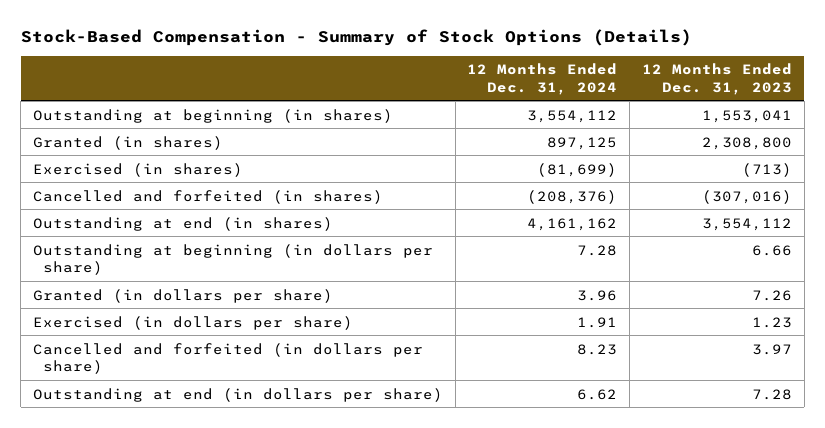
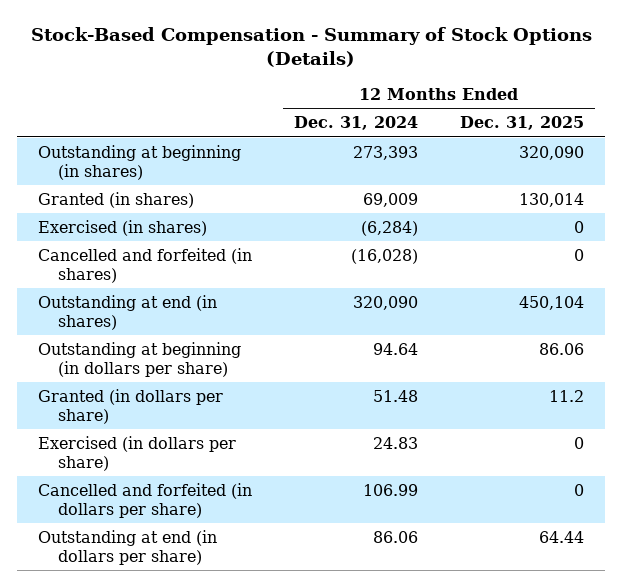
- | 12 Months Ended Dec. 31, 2024 | 12 Months Ended Dec. 31, 2023
+ | 12 Months Ended Dec. 31, 2024 | 12 Months Ended Dec. 31, 2025
- Outstanding at beginning (in shares) | 3,554,112 | 1,553,041
- Granted (in shares) | 897,125 | 2,308,800
- Exercised (in shares) | (81,699) | (713)
- Cancelled and forfeited (in shares) | (208,376) | (307,016)
- Outstanding at end (in shares) | 4,161,162 | 3,554,112
- Outstanding at beginning (in dollars per share) | 7.28 | 6.66
- Granted (in dollars per share) | 3.96 | 7.26
- Exercised (in dollars per share) | 1.91 | 1.23
- Cancelled and forfeited (in dollars per share) | 8.23 | 3.97
- Outstanding at end (in dollars per share) | 6.62 | 7.28
+ Outstanding at beginning (in shares) | 273,393 | 320,090
+ Granted (in shares) | 69,009 | 130,014
+ Exercised (in shares) | (6,284) | 0
+ Cancelled and forfeited (in shares) | (16,028) | 0
+ Outstanding at end (in shares) | 320,090 | 450,104
+ Outstanding at beginning (in dollars per share) | 94.64 | 86.06
+ Granted (in dollars per share) | 51.48 | 11.2
+ Exercised (in dollars per share) | 24.83 | 0
+ Cancelled and forfeited (in dollars per share) | 106.99 | 0
+ Outstanding at end (in dollars per share) | 86.06 | 64.44

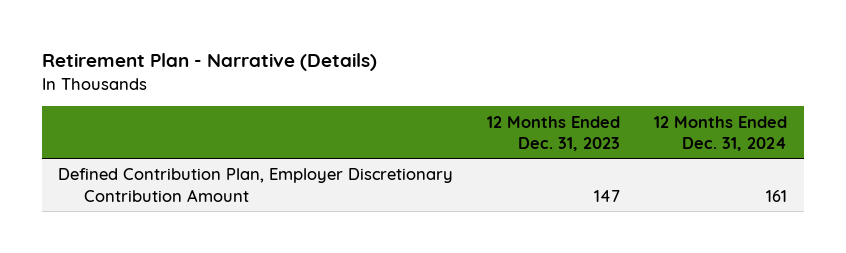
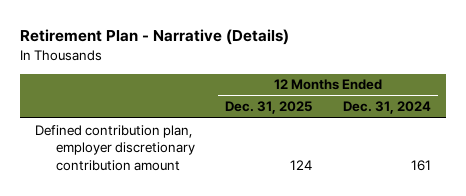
- | 12 Months Ended Dec. 31, 2023 | 12 Months Ended Dec. 31, 2024
+ | 12 Months Ended Dec. 31, 2025 | 12 Months Ended Dec. 31, 2024
- Defined Contribution Plan, Employer Discretionary Contribution Amount | 147 | 161
+ Defined contribution plan, employer discretionary contribution amount | 124 | 161

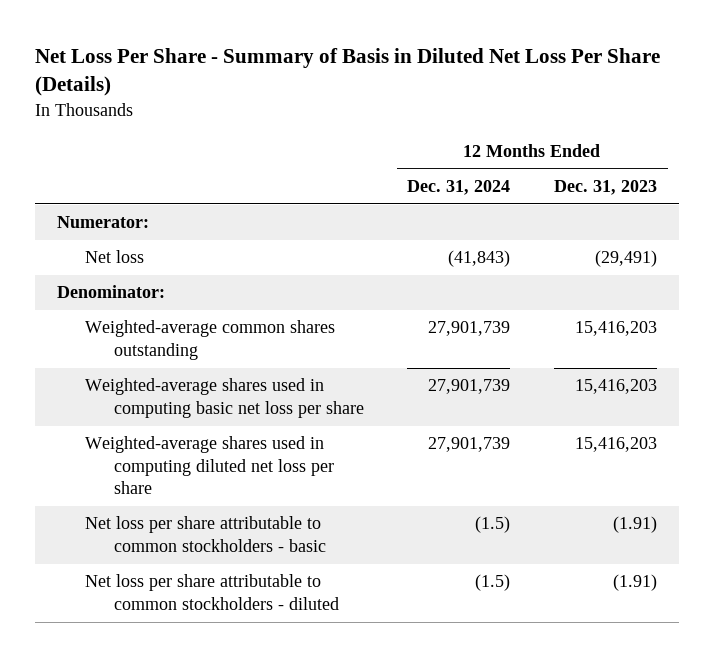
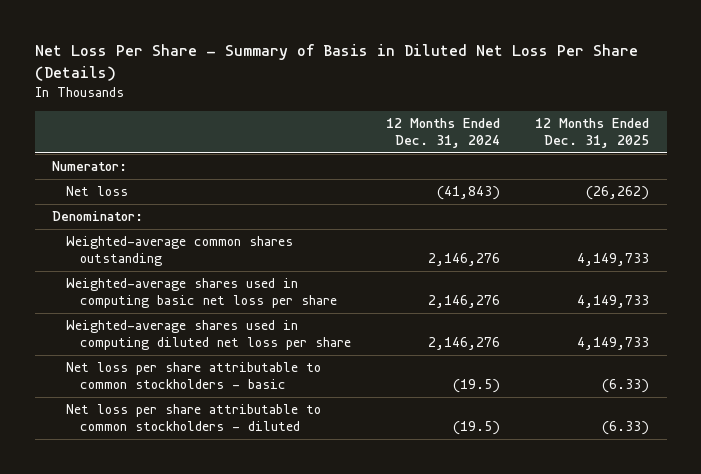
- | 12 Months Ended Dec. 31, 2024 | 12 Months Ended Dec. 31, 2023
+ | 12 Months Ended Dec. 31, 2024 | 12 Months Ended Dec. 31, 2025
- Weighted-average common shares outstanding | 27,901,739 | 15,416,203
- Weighted-average shares used in computing basic net loss per share | 27,901,739 | 15,416,203
- Weighted-average shares used in computing diluted net loss per share | 27,901,739 | 15,416,203
- Net loss per share attributable to common stockholders - basic | (1.5) | (1.91)
- Net loss per share attributable to common stockholders - diluted | (1.5) | (1.91)
+ Weighted-average common shares outstanding | 2,146,276 | 4,149,733
+ Weighted-average shares used in computing basic net loss per share | 2,146,276 | 4,149,733
+ Weighted-average shares used in computing diluted net loss per share | 2,146,276 | 4,149,733
+ Net loss per share attributable to common stockholders - basic | (19.5) | (6.33)
+ Net loss per share attributable to common stockholders - diluted | (19.5) | (6.33)

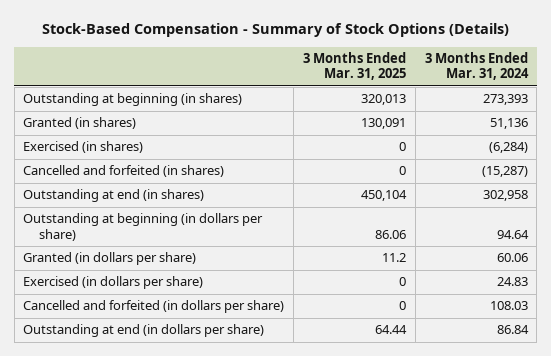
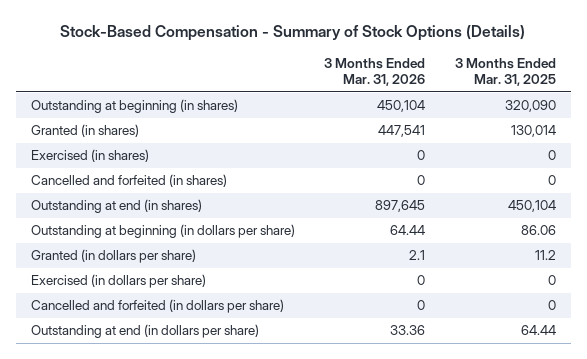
- | 3 Months Ended Mar. 31, 2025 | 3 Months Ended Mar. 31, 2024
+ | 3 Months Ended Mar. 31, 2026 | 3 Months Ended Mar. 31, 2025
- Outstanding at beginning (in shares) | 320,013 | 273,393
- Granted (in shares) | 130,091 | 51,136
+ Outstanding at beginning (in shares) | 450,104 | 320,090
+ Granted (in shares) | 447,541 | 130,014

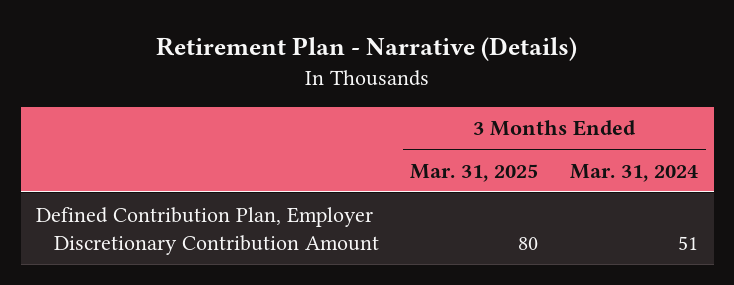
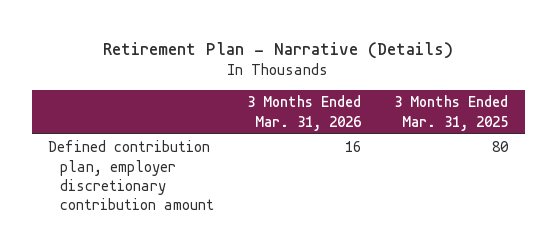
- | 3 Months Ended Mar. 31, 2025 | 3 Months Ended Mar. 31, 2024
+ | 3 Months Ended Mar. 31, 2026 | 3 Months Ended Mar. 31, 2025
- Defined Contribution Plan, Employer Discretionary Contribution Amount | 80 | 51
+ Defined contribution plan, employer discretionary contribution amount | 16 | 80

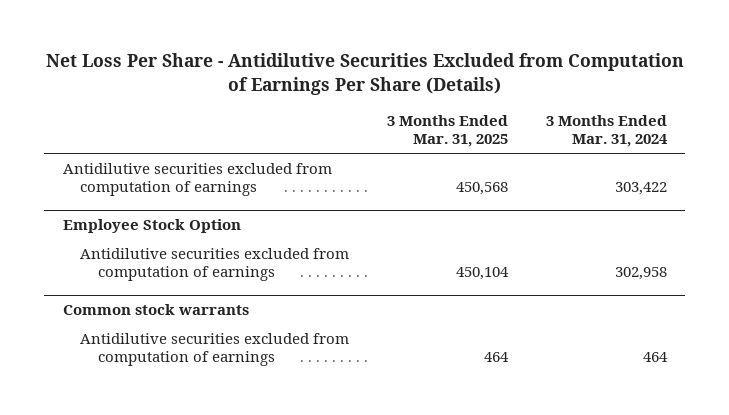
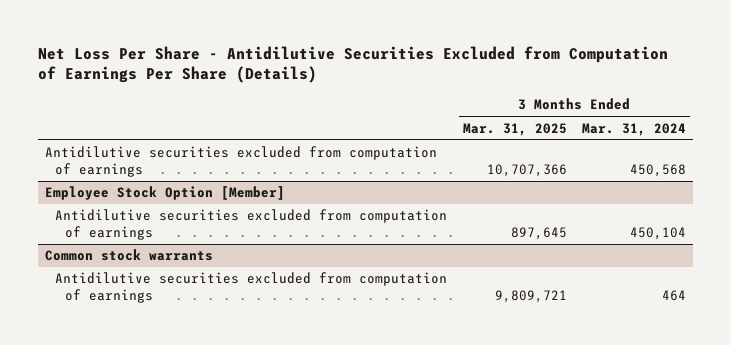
- Antidilutive securities excluded from computation of earnings | 450,568 | 303,422
- Employee Stock Option
- Antidilutive securities excluded from computation of earnings | 450,104 | 302,958
+ Antidilutive securities excluded from computation of earnings | 10,707,366 | 450,568
+ Employee Stock Option [Member]
+ Antidilutive securities excluded from computation of earnings | 897,645 | 450,104
@ Common stock warrants
- Antidilutive securities excluded from computation of earnings | 464 | 464
+ Antidilutive securities excluded from computation of earnings | 9,809,721 | 464

